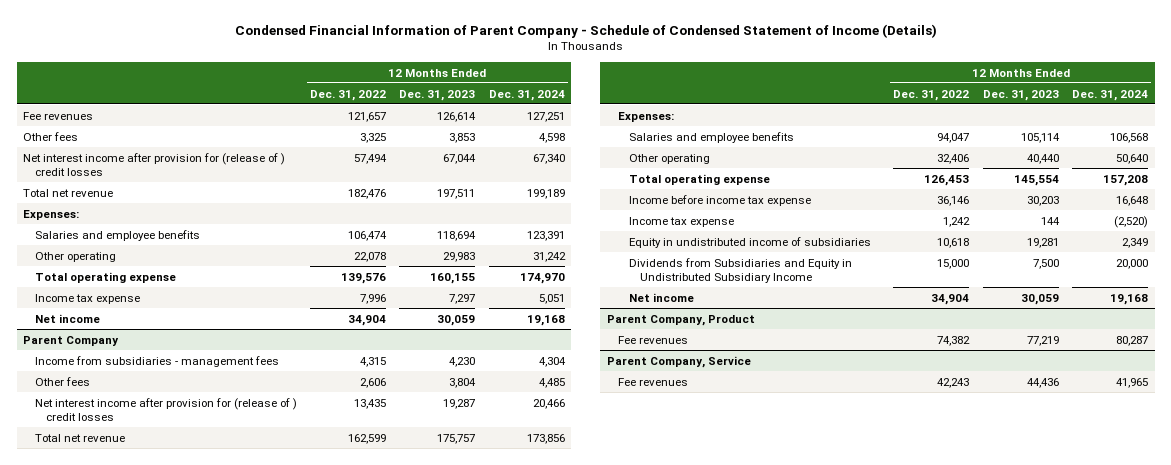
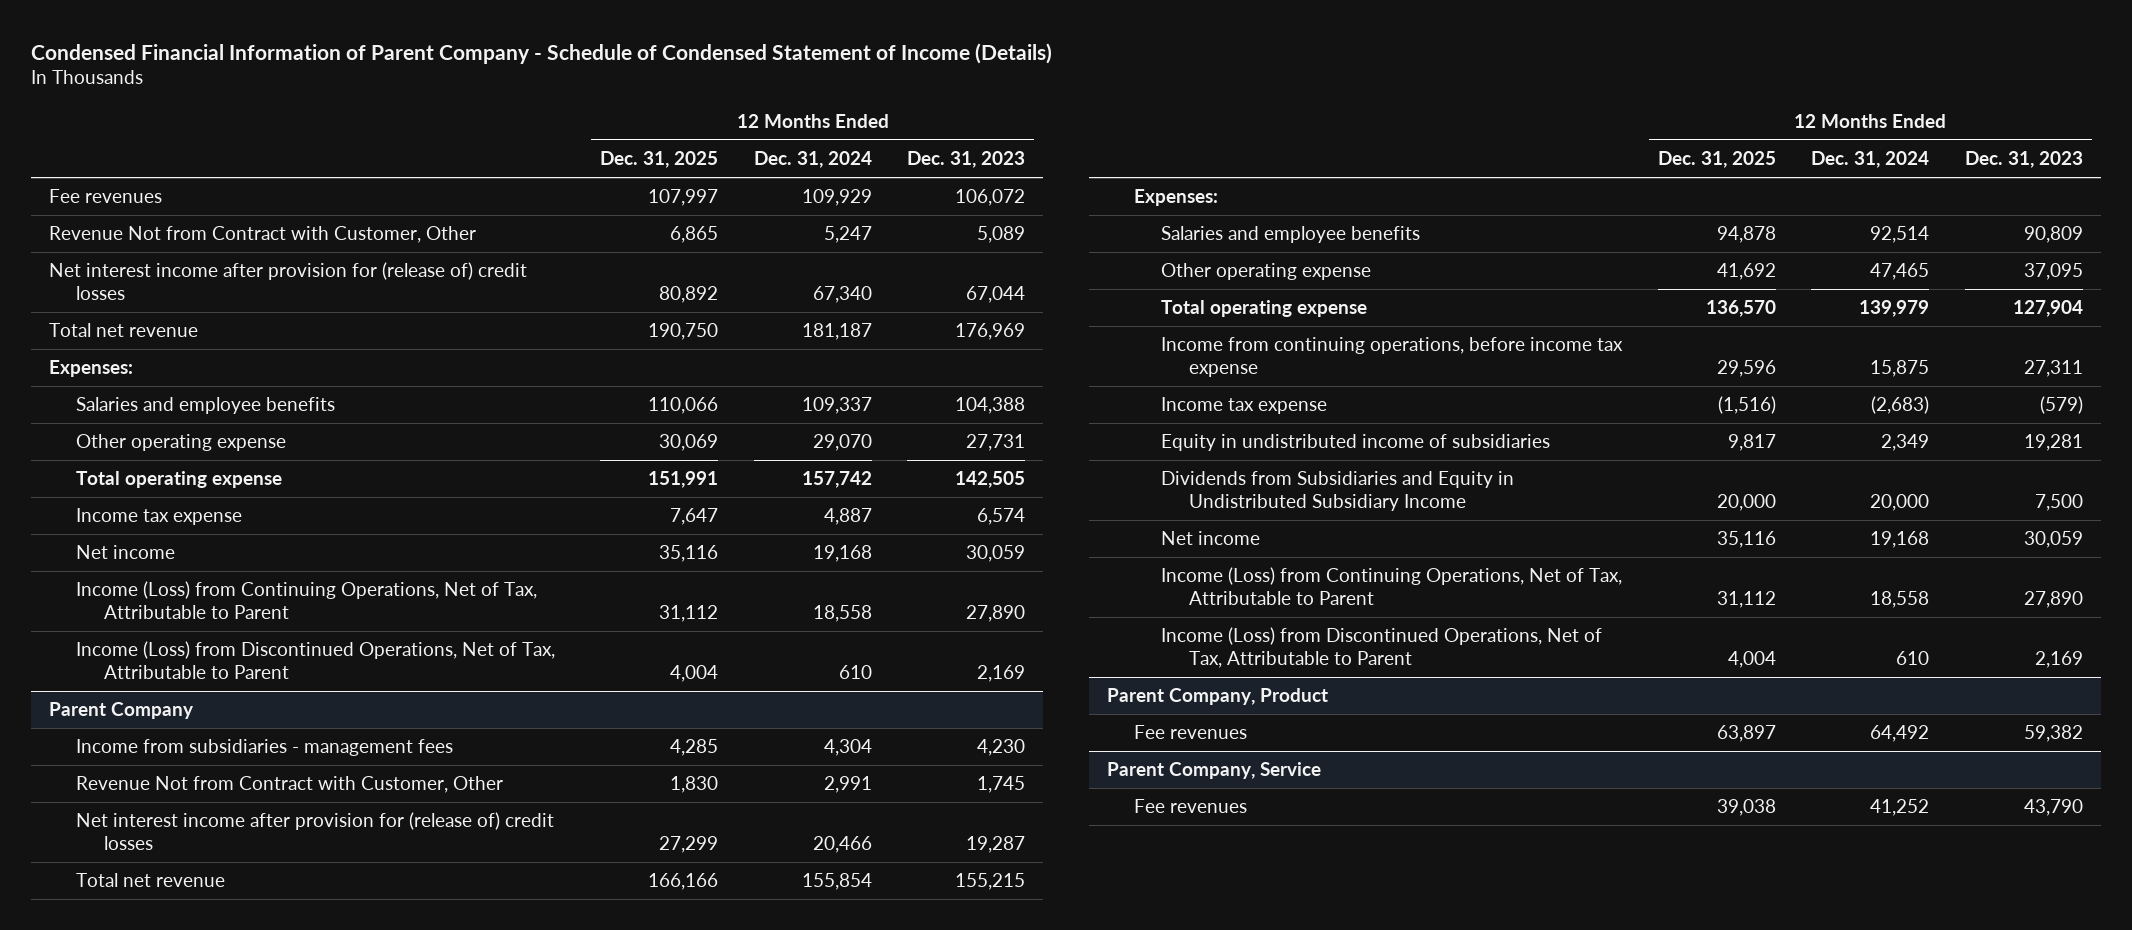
- | 12 Months Ended Dec. 31, 2022 | 12 Months Ended Dec. 31, 2023 | 12 Months Ended Dec. 31, 2024
+ | 12 Months Ended Dec. 31, 2025 | 12 Months Ended Dec. 31, 2024 | 12 Months Ended Dec. 31, 2023
- Fee revenues | 121,657 | 126,614 | 127,251
- Other fees | 3,325 | 3,853 | 4,598
- Net interest income after provision for (release of ) credit losses | 57,494 | 67,044 | 67,340
- Total net revenue | 182,476 | 197,511 | 199,189
+ Fee revenues | 107,997 | 109,929 | 106,072
+ Revenue Not from Contract with Customer, Other | 6,865 | 5,247 | 5,089
+ Net interest income after provision for (release of) credit losses | 80,892 | 67,340 | 67,044
+ Total net revenue | 190,750 | 181,187 | 176,969
- Salaries and employee benefits | 106,474 | 118,694 | 123,391
- Other operating | 22,078 | 29,983 | 31,242
- Total operating expense | 139,576 | 160,155 | 174,970
- Income tax expense | 7,996 | 7,297 | 5,051
+ Salaries and employee benefits | 110,066 | 109,337 | 104,388
+ Other operating expense | 30,069 | 29,070 | 27,731
+ Total operating expense | 151,991 | 157,742 | 142,505
+ Income tax expense | 7,647 | 4,887 | 6,574
+ Income (Loss) from Continuing Operations, Net of Tax, Attributable to Parent | 31,112 | 18,558 | 27,890
+ Income (Loss) from Discontinued Operations, Net of Tax, Attributable to Parent | 4,004 | 610 | 2,169
@ Parent Company
- Other fees | 2,606 | 3,804 | 4,485
- Net interest income after provision for (release of ) credit losses | 13,435 | 19,287 | 20,466
- Total net revenue | 162,599 | 175,757 | 173,856
+ Revenue Not from Contract with Customer, Other | 1,830 | 2,991 | 1,745
+ Net interest income after provision for (release of) credit losses | 27,299 | 20,466 | 19,287
+ Total net revenue | 166,166 | 155,854 | 155,215
- Salaries and employee benefits | 94,047 | 105,114 | 106,568
- Other operating | 32,406 | 40,440 | 50,640
- Total operating expense | 126,453 | 145,554 | 157,208
- Income before income tax expense | 36,146 | 30,203 | 16,648
- Income tax expense | 1,242 | 144 | (2,520)
+ Salaries and employee benefits | 94,878 | 92,514 | 90,809
+ Other operating expense | 41,692 | 47,465 | 37,095
+ Total operating expense | 136,570 | 139,979 | 127,904
+ Income from continuing operations, before income tax expense | 29,596 | 15,875 | 27,311
+ Income tax expense | (1,516) | (2,683) | (579)
+ Income (Loss) from Continuing Operations, Net of Tax, Attributable to Parent | 31,112 | 18,558 | 27,890
+ Income (Loss) from Discontinued Operations, Net of Tax, Attributable to Parent | 4,004 | 610 | 2,169
@ Parent Company, Product
- Fee revenues | 74,382 | 77,219 | 80,287
+ Fee revenues | 63,897 | 64,492 | 59,382
@ Parent Company, Service
- Fee revenues | 42,243 | 44,436 | 41,965
+ Fee revenues | 39,038 | 41,252 | 43,790

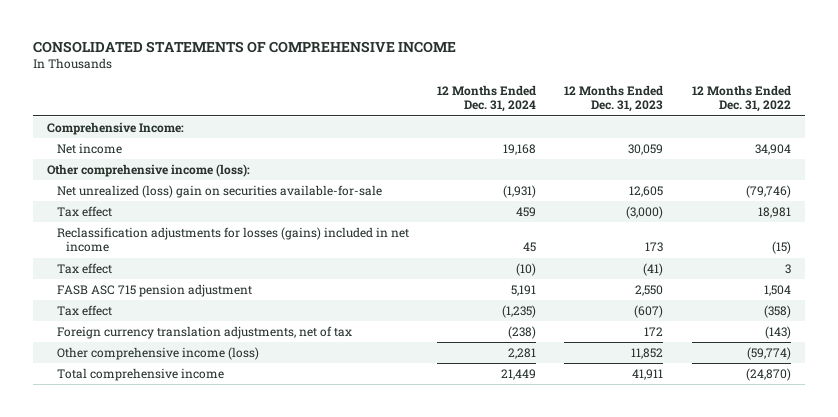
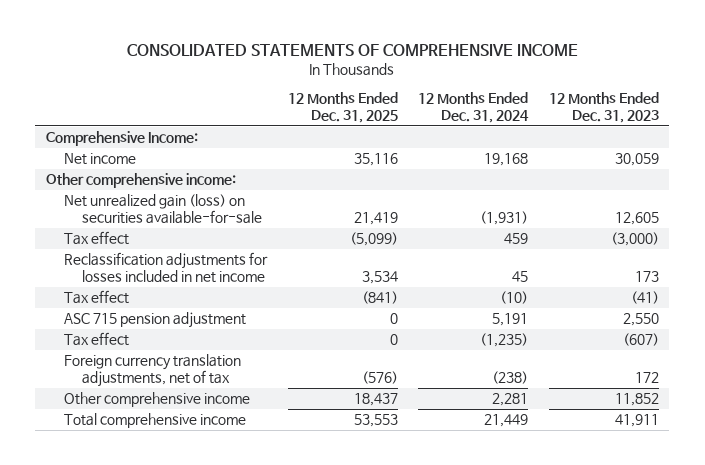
- | 12 Months Ended Dec. 31, 2024 | 12 Months Ended Dec. 31, 2023 | 12 Months Ended Dec. 31, 2022
+ | 12 Months Ended Dec. 31, 2025 | 12 Months Ended Dec. 31, 2024 | 12 Months Ended Dec. 31, 2023
- Other comprehensive income (loss):
- Net unrealized (loss) gain on securities available-for-sale | (1,931) | 12,605 | (79,746)
+ Other comprehensive income:
+ Net unrealized gain (loss) on securities available-for-sale | 21,419 | (1,931) | 12,605
- Reclassification adjustments for losses (gains) included in net income | 45 | 173 | (15)
+ Reclassification adjustments for losses included in net income | 3,534 | 45 | 173
- FASB ASC 715 pension adjustment | 5,191 | 2,550 | 1,504
+ ASC 715 pension adjustment | 0 | 5,191 | 2,550
- Other comprehensive income (loss) | 2,281 | 11,852 | (59,774)
+ Other comprehensive income | 18,437 | 2,281 | 11,852

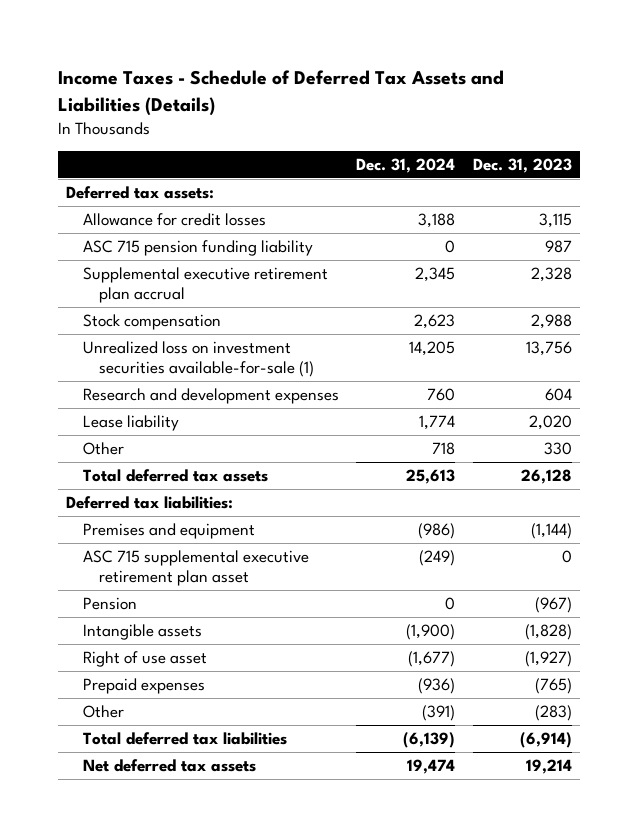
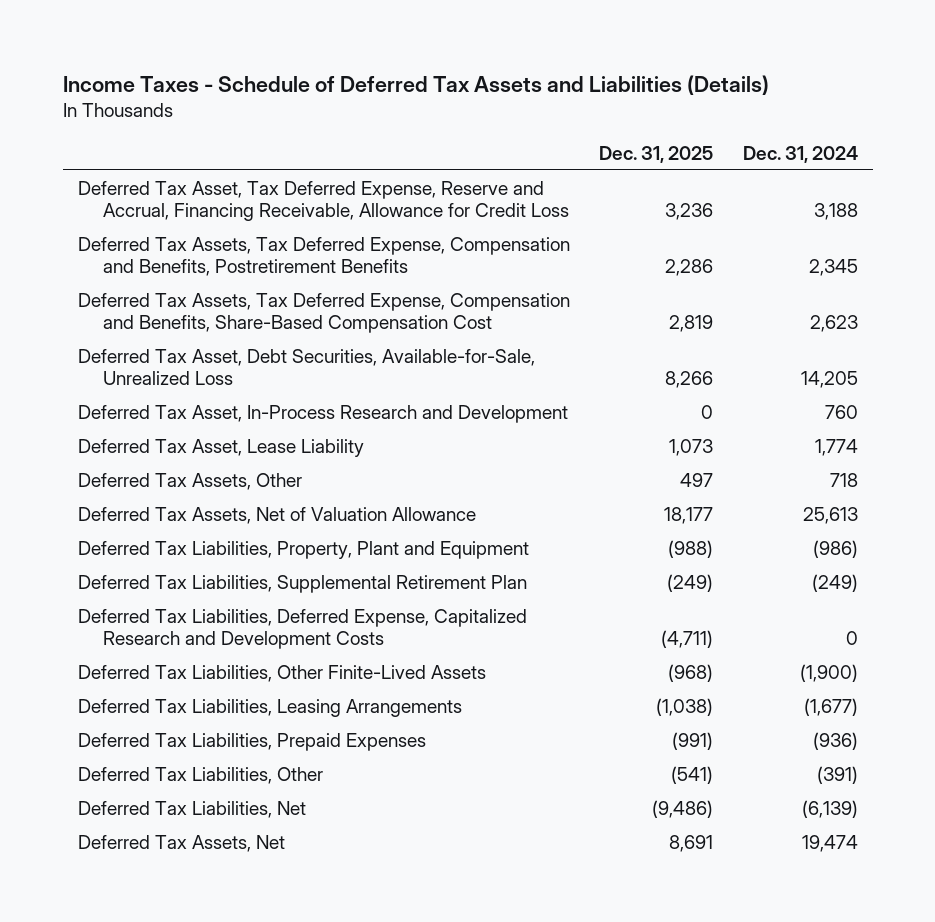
- | Dec. 31, 2024 | Dec. 31, 2023
+ | Dec. 31, 2025 | Dec. 31, 2024
- Deferred tax assets:
- Allowance for credit losses | 3,188 | 3,115
- ASC 715 pension funding liability | 0 | 987
- Supplemental executive retirement plan accrual | 2,345 | 2,328
- Stock compensation | 2,623 | 2,988
- Unrealized loss on investment securities available-for-sale (1) | 14,205 | 13,756
- Research and development expenses | 760 | 604
- Lease liability | 1,774 | 2,020
- Other | 718 | 330
- Total deferred tax assets | 25,613 | 26,128
- Deferred tax liabilities:
- Premises and equipment | (986) | (1,144)
- ASC 715 supplemental executive retirement plan asset | (249) | 0
- Pension | 0 | (967)
- Intangible assets | (1,900) | (1,828)
- Right of use asset | (1,677) | (1,927)
- Prepaid expenses | (936) | (765)
- Other | (391) | (283)
- Total deferred tax liabilities | (6,139) | (6,914)
- Net deferred tax assets | 19,474 | 19,214
+ Deferred Tax Asset, Tax Deferred Expense, Reserve and Accrual, Financing Receivable, Allowance for Credit Loss | 3,236 | 3,188
+ Deferred Tax Assets, Tax Deferred Expense, Compensation and Benefits, Postretirement Benefits | 2,286 | 2,345
+ Deferred Tax Assets, Tax Deferred Expense, Compensation and Benefits, Share-Based Compensation Cost | 2,819 | 2,623
+ Deferred Tax Asset, Debt Securities, Available-for-Sale, Unrealized Loss | 8,266 | 14,205
+ Deferred Tax Asset, In-Process Research and Development | 0 | 760
+ Deferred Tax Asset, Lease Liability | 1,073 | 1,774
+ Deferred Tax Assets, Other | 497 | 718
+ Deferred Tax Assets, Net of Valuation Allowance | 18,177 | 25,613
+ Deferred Tax Liabilities, Property, Plant and Equipment | (988) | (986)
+ Deferred Tax Liabilities, Supplemental Retirement Plan | (249) | (249)
+ Deferred Tax Liabilities, Deferred Expense, Capitalized Research and Development Costs | (4,711) | 0
+ Deferred Tax Liabilities, Other Finite-Lived Assets | (968) | (1,900)
+ Deferred Tax Liabilities, Leasing Arrangements | (1,038) | (1,677)
+ Deferred Tax Liabilities, Prepaid Expenses | (991) | (936)
+ Deferred Tax Liabilities, Other | (541) | (391)
+ Deferred Tax Liabilities, Net | (9,486) | (6,139)
+ Deferred Tax Assets, Net | 8,691 | 19,474

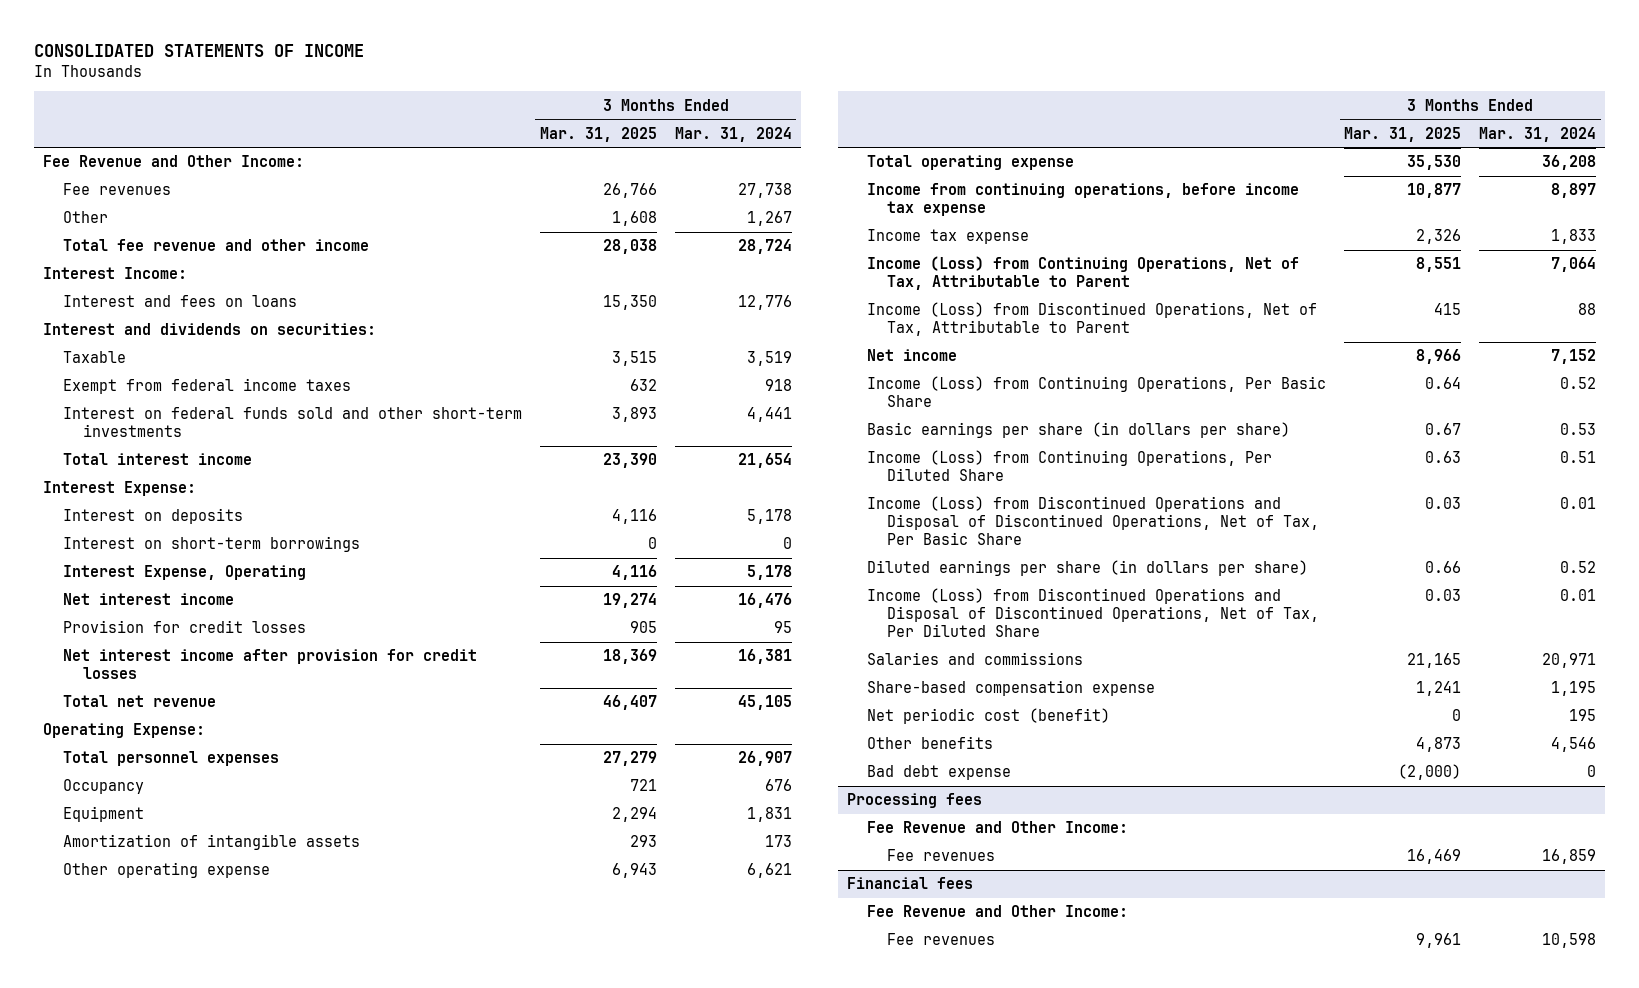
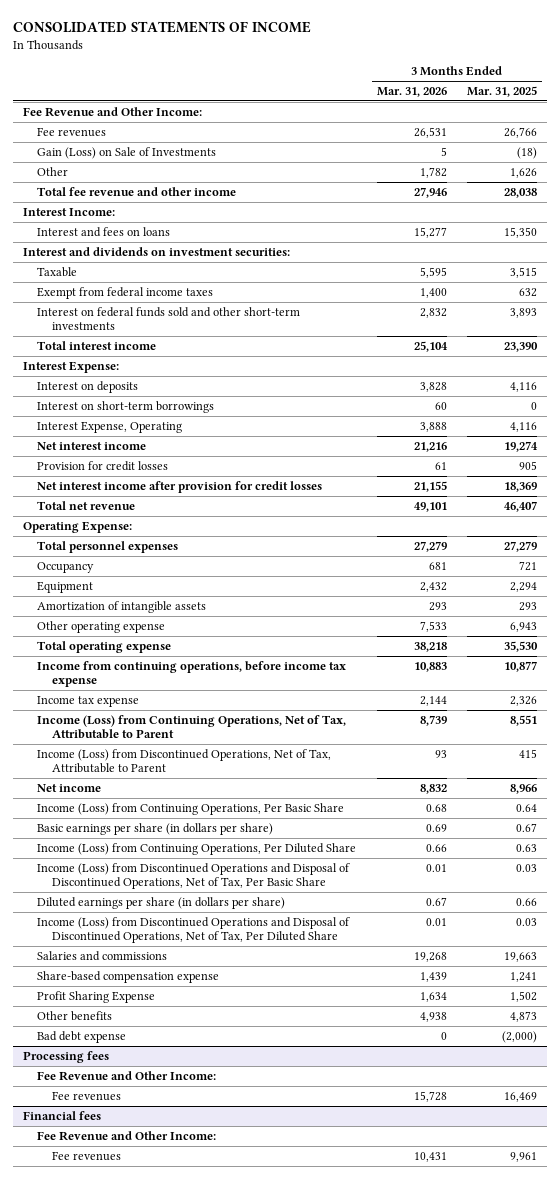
- | 3 Months Ended Mar. 31, 2025 | 3 Months Ended Mar. 31, 2024
+ | 3 Months Ended Mar. 31, 2026 | 3 Months Ended Mar. 31, 2025
- Other | 1,608 | 1,267
+ Gain (Loss) on Sale of Investments | 5 | (18)
+ Other | 1,782 | 1,626
- Interest and dividends on securities:
+ Interest and dividends on investment securities:
- Salaries and commissions | 21,165 | 20,971
+ Salaries and commissions | 19,268 | 19,663
- Net periodic cost (benefit) | 0 | 195
+ Profit Sharing Expense | 1,634 | 1,502

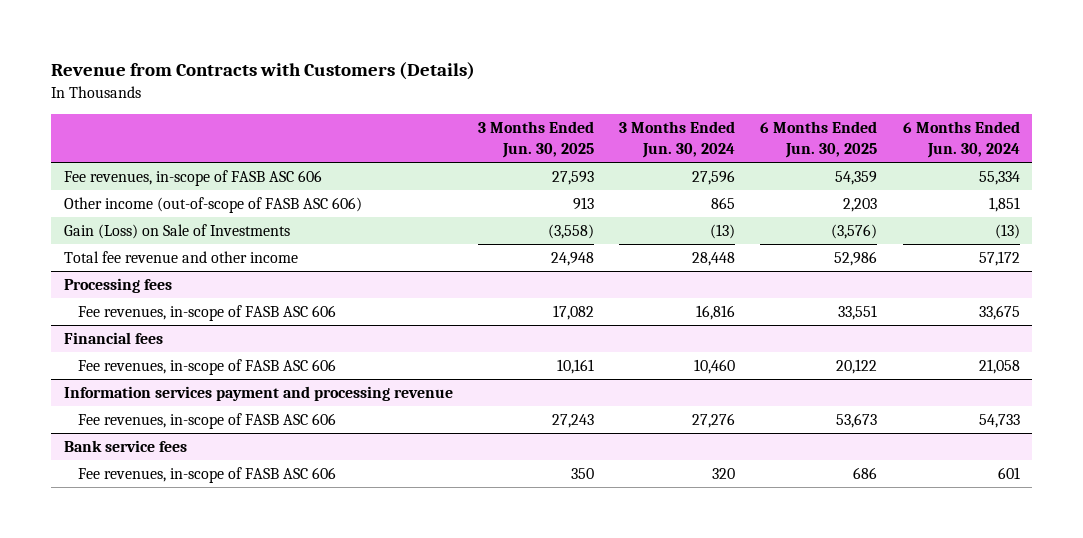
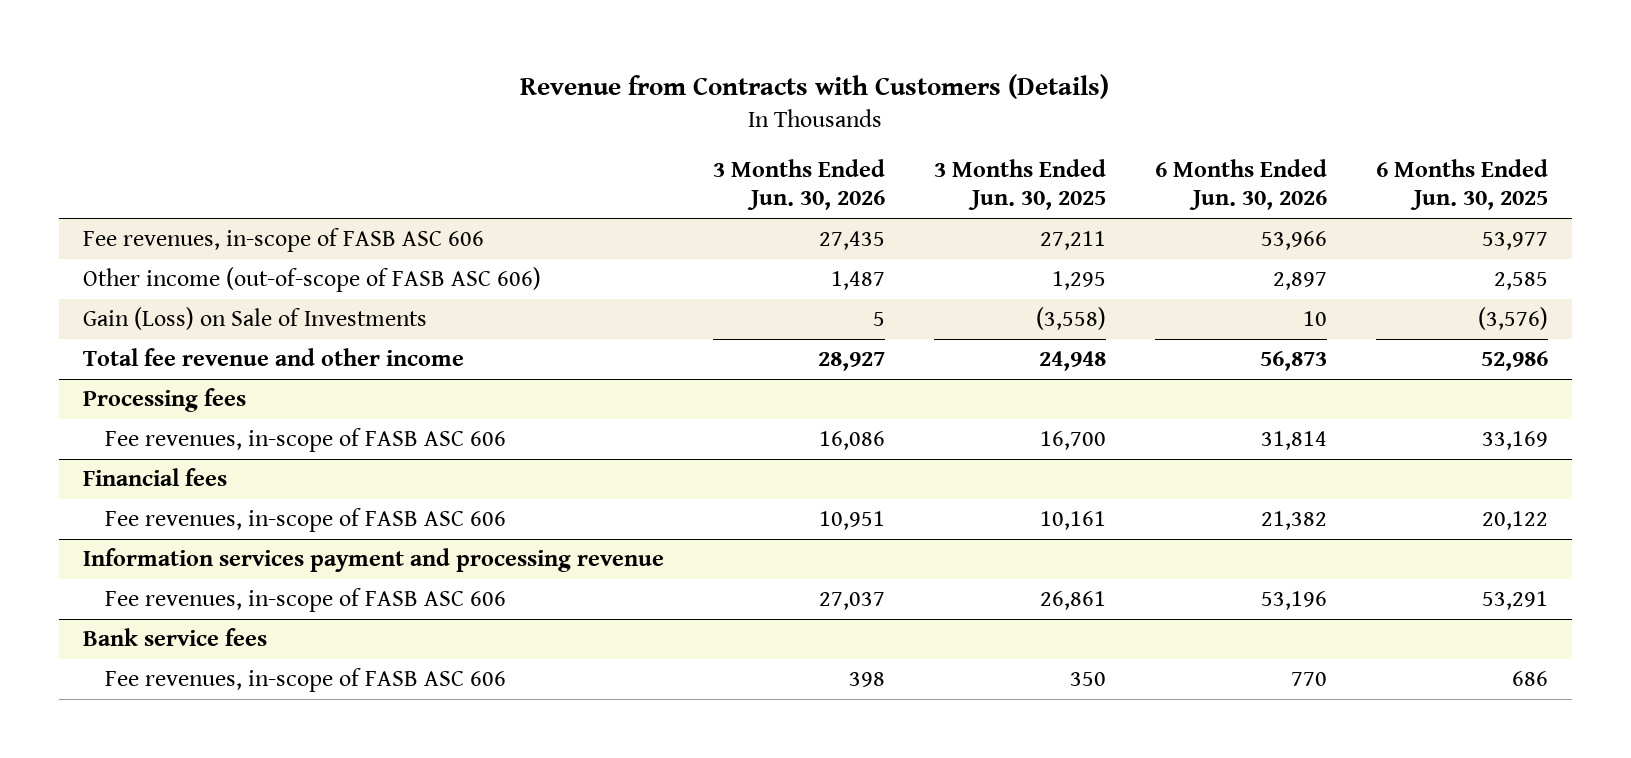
- | 3 Months Ended Jun. 30, 2025 | 3 Months Ended Jun. 30, 2024 | 6 Months Ended Jun. 30, 2025 | 6 Months Ended Jun. 30, 2024
+ | 3 Months Ended Jun. 30, 2026 | 3 Months Ended Jun. 30, 2025 | 6 Months Ended Jun. 30, 2026 | 6 Months Ended Jun. 30, 2025
- Fee revenues, in-scope of FASB ASC 606 | 27,593 | 27,596 | 54,359 | 55,334
- Other income (out-of-scope of FASB ASC 606) | 913 | 865 | 2,203 | 1,851
+ Fee revenues, in-scope of FASB ASC 606 | 27,435 | 27,211 | 53,966 | 53,977
+ Other income (out-of-scope of FASB ASC 606) | 1,487 | 1,295 | 2,897 | 2,585
@ Processing fees
- Fee revenues, in-scope of FASB ASC 606 | 17,082 | 16,816 | 33,551 | 33,675
+ Fee revenues, in-scope of FASB ASC 606 | 16,086 | 16,700 | 31,814 | 33,169
@ Information services payment and processing revenue
- Fee revenues, in-scope of FASB ASC 606 | 27,243 | 27,276 | 53,673 | 54,733
+ Fee revenues, in-scope of FASB ASC 606 | 27,037 | 26,861 | 53,196 | 53,291

